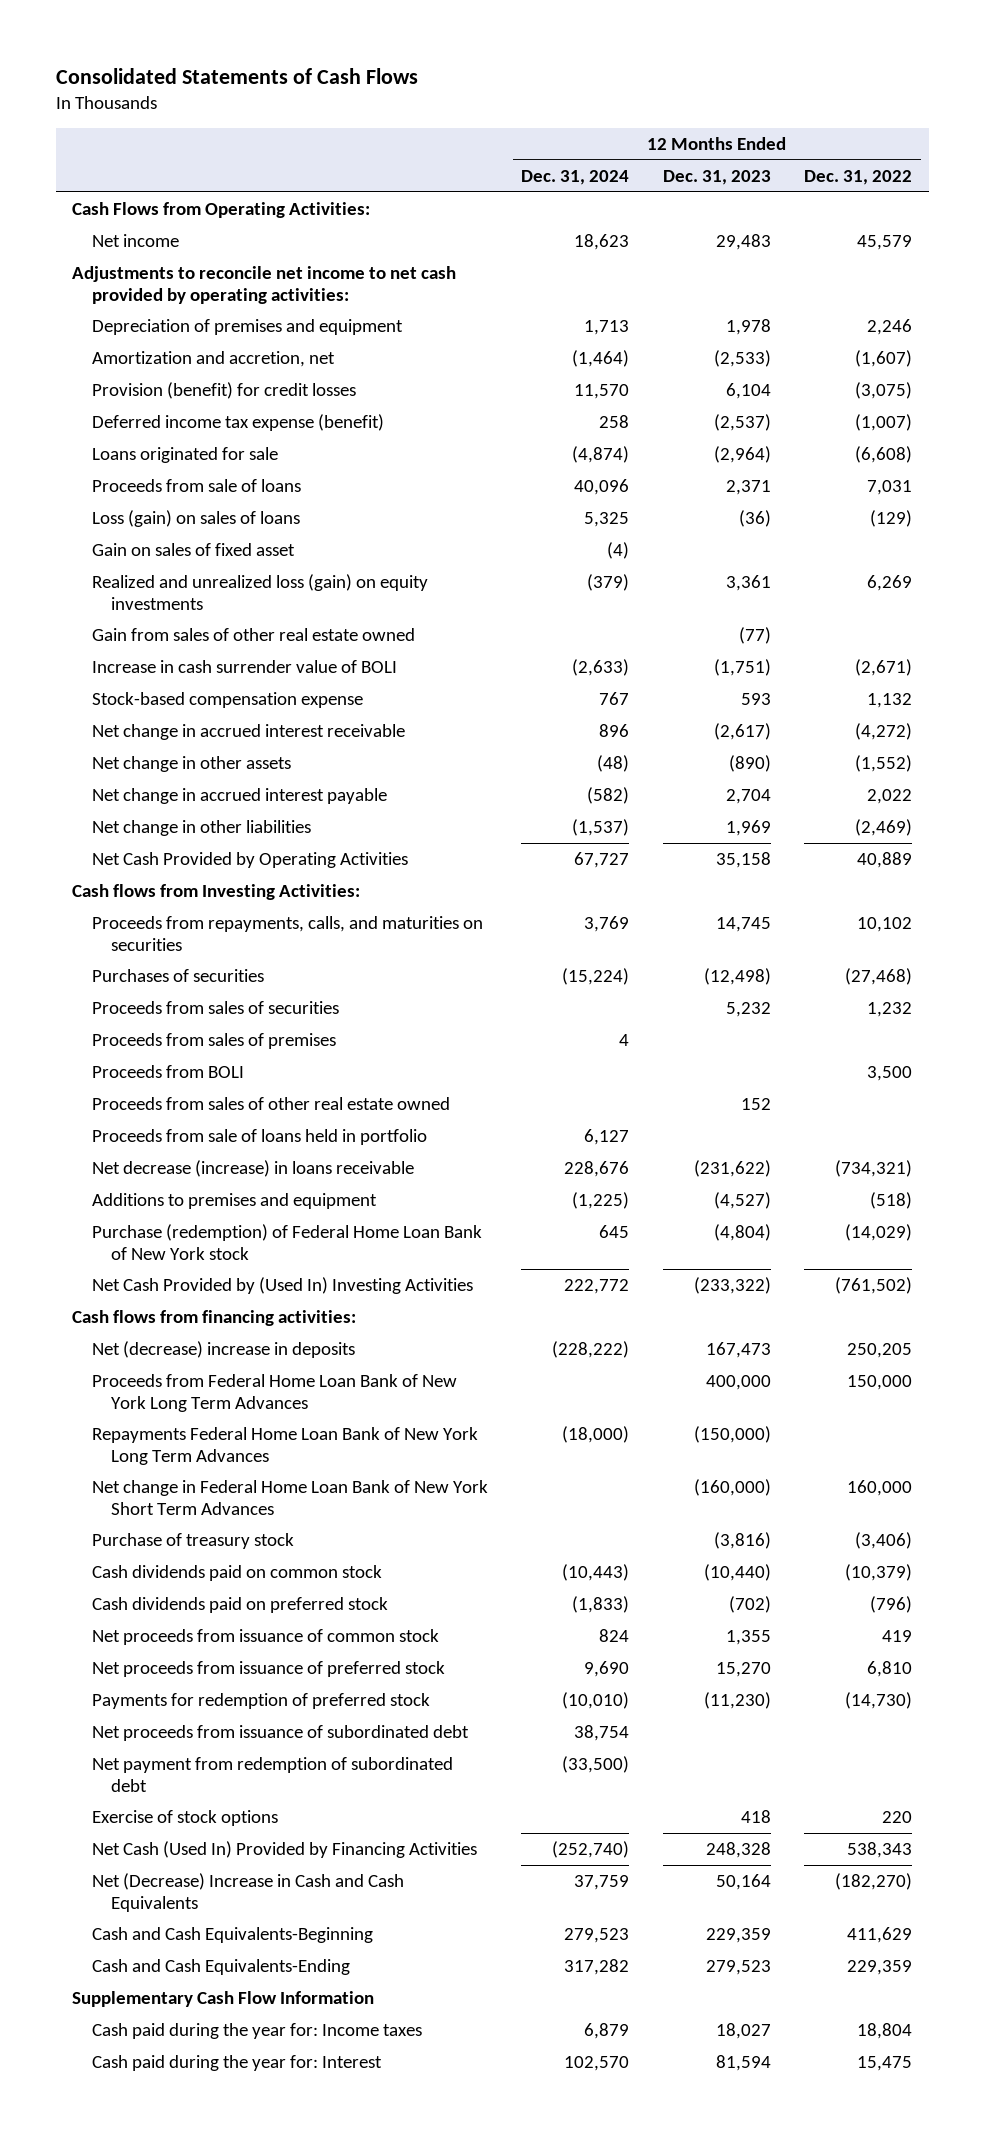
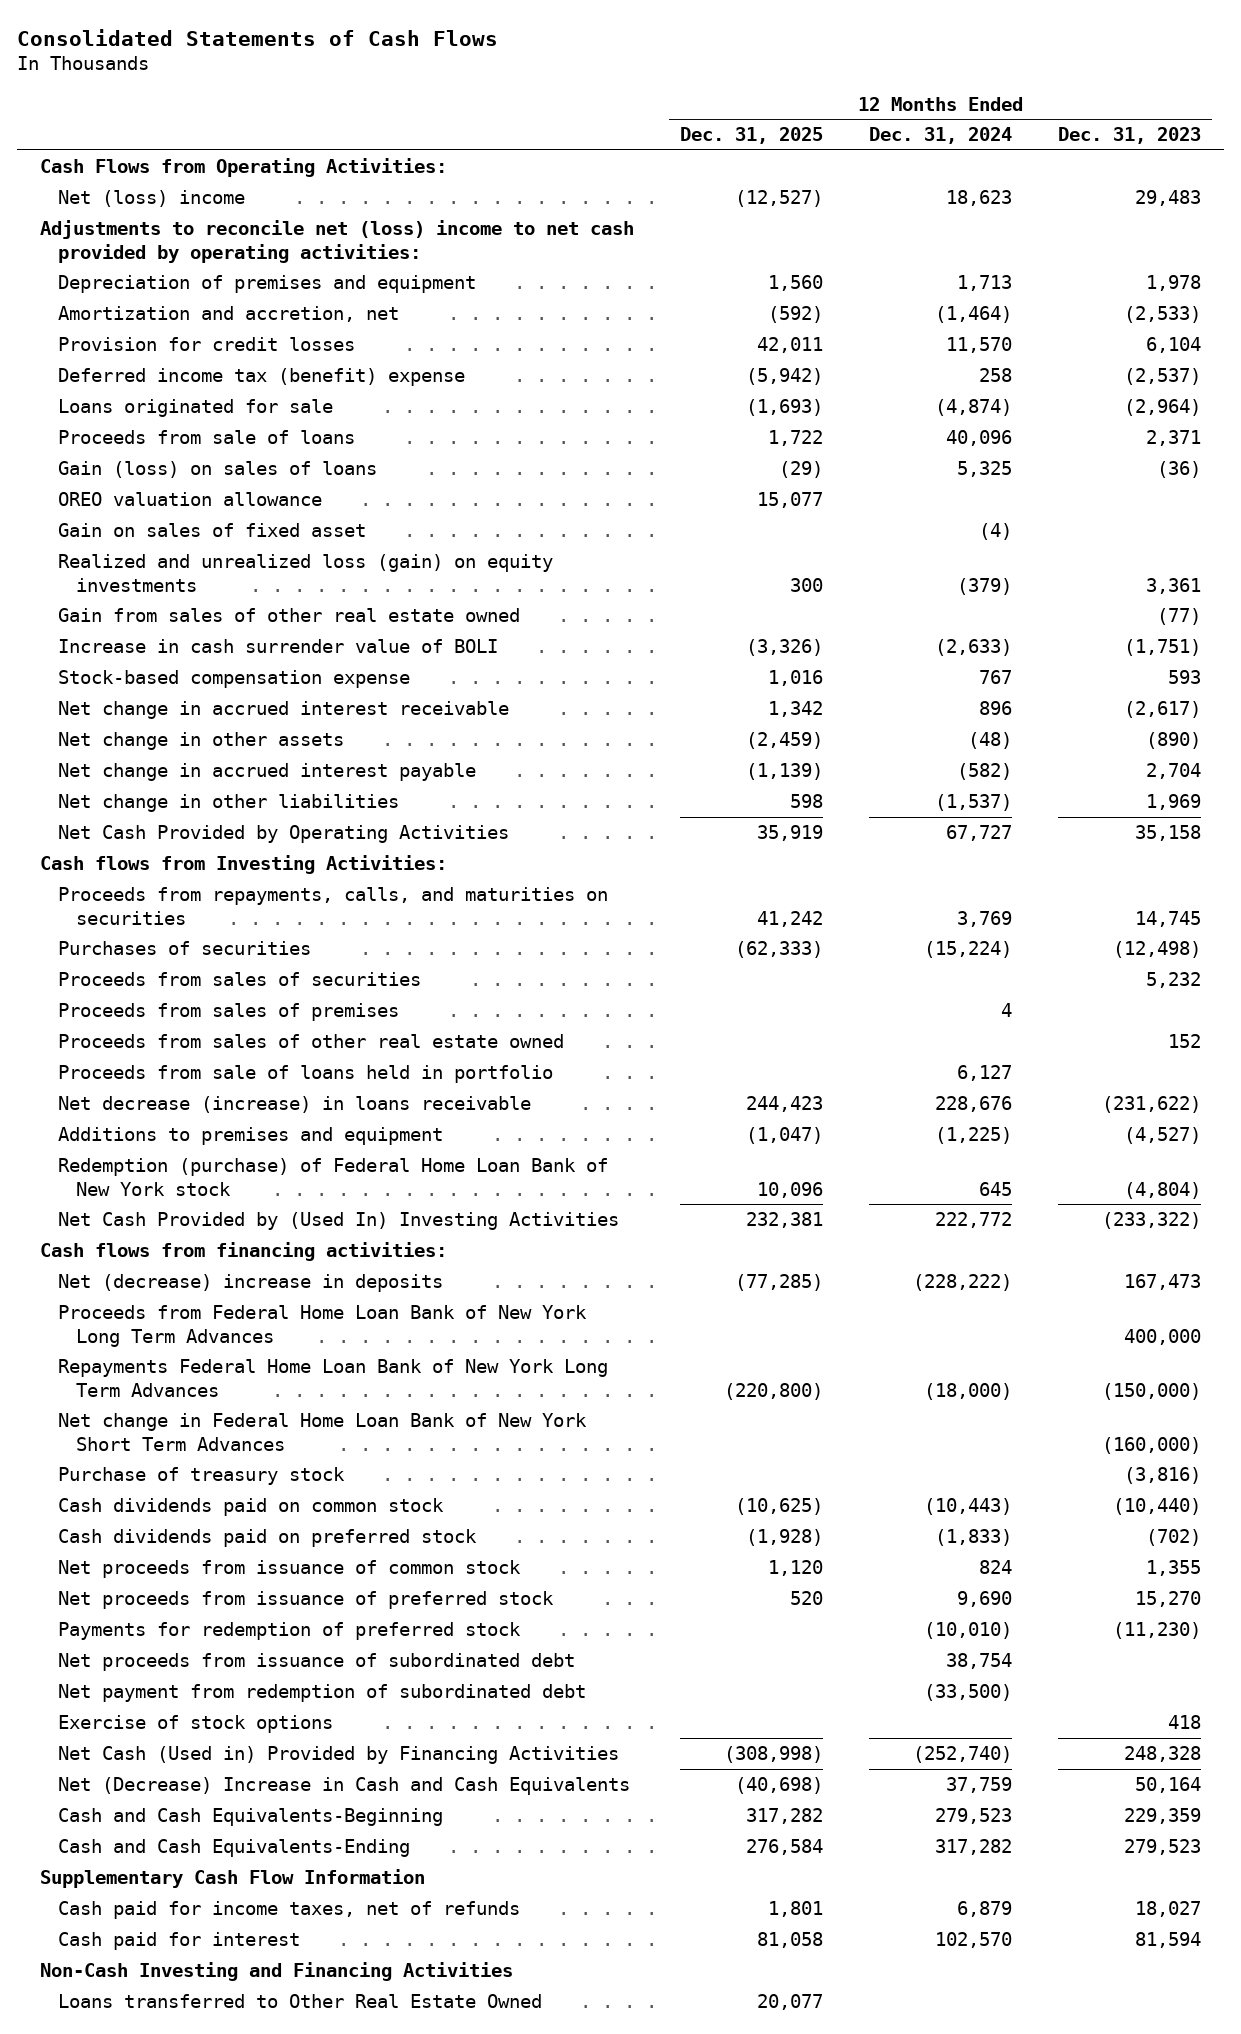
- | 12 Months Ended Dec. 31, 2024 | 12 Months Ended Dec. 31, 2023 | 12 Months Ended Dec. 31, 2022
+ | 12 Months Ended Dec. 31, 2025 | 12 Months Ended Dec. 31, 2024 | 12 Months Ended Dec. 31, 2023
- Net income | 18,623 | 29,483 | 45,579
- Adjustments to reconcile net income to net cash provided by operating activities:
+ Net (loss) income | (12,527) | 18,623 | 29,483
+ Adjustments to reconcile net (loss) income to net cash provided by operating activities:
- Provision (benefit) for credit losses | 11,570 | 6,104 | (3,075)
- Deferred income tax expense (benefit) | 258 | (2,537) | (1,007)
+ Provision for credit losses | 42,011 | 11,570 | 6,104
+ Deferred income tax (benefit) expense | (5,942) | 258 | (2,537)
- Loss (gain) on sales of loans | 5,325 | (36) | (129)
+ Gain (loss) on sales of loans | (29) | 5,325 | (36)
+ OREO valuation allowance | 15,077 | |
- Proceeds from BOLI | | | 3,500
- Purchase (redemption) of Federal Home Loan Bank of New York stock | 645 | (4,804) | (14,029)
+ Redemption (purchase) of Federal Home Loan Bank of New York stock | 10,096 | 645 | (4,804)
- Net Cash (Used In) Provided by Financing Activities | (252,740) | 248,328 | 538,343
+ Net Cash (Used in) Provided by Financing Activities | (308,998) | (252,740) | 248,328
- Cash paid during the year for: Income taxes | 6,879 | 18,027 | 18,804
- Cash paid during the year for: Interest | 102,570 | 81,594 | 15,475
+ Cash paid for income taxes, net of refunds | 1,801 | 6,879 | 18,027
+ Cash paid for interest | 81,058 | 102,570 | 81,594
+ Non-Cash Investing and Financing Activities
+ Loans transferred to Other Real Estate Owned | 20,077 | |

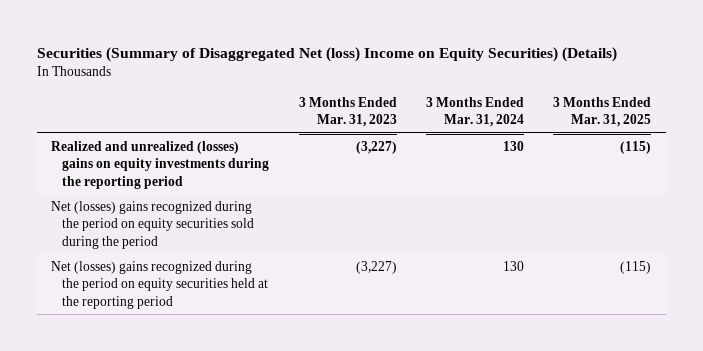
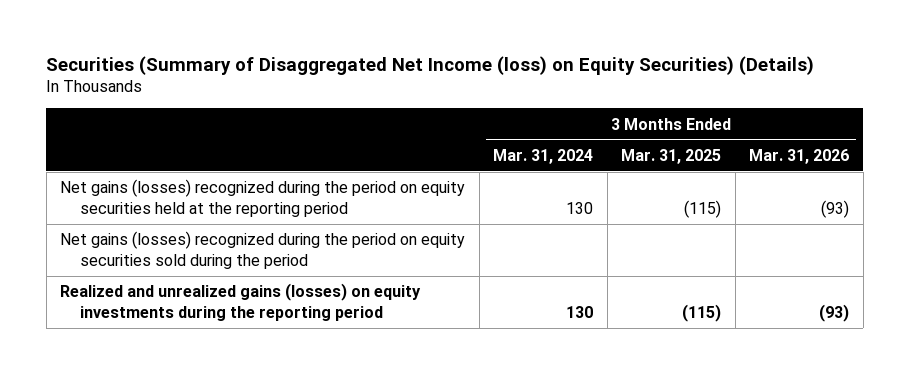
- Securities (Summary of Disaggregated Net (loss) Income on Equity Securities) (Details)
+ Securities (Summary of Disaggregated Net Income (loss) on Equity Securities) (Details)
- | 3 Months Ended Mar. 31, 2023 | 3 Months Ended Mar. 31, 2024 | 3 Months Ended Mar. 31, 2025
+ | 3 Months Ended Mar. 31, 2024 | 3 Months Ended Mar. 31, 2025 | 3 Months Ended Mar. 31, 2026
- Realized and unrealized (losses) gains on equity investments during the reporting period | (3,227) | 130 | (115)
- Net (losses) gains recognized during the period on equity securities sold during the period
- Net (losses) gains recognized during the period on equity securities held at the reporting period | (3,227) | 130 | (115)
+ Net gains (losses) recognized during the period on equity securities held at the reporting period | 130 | (115) | (93)
+ Net gains (losses) recognized during the period on equity securities sold during the period
+ Realized and unrealized gains (losses) on equity investments during the reporting period | 130 | (115) | (93)

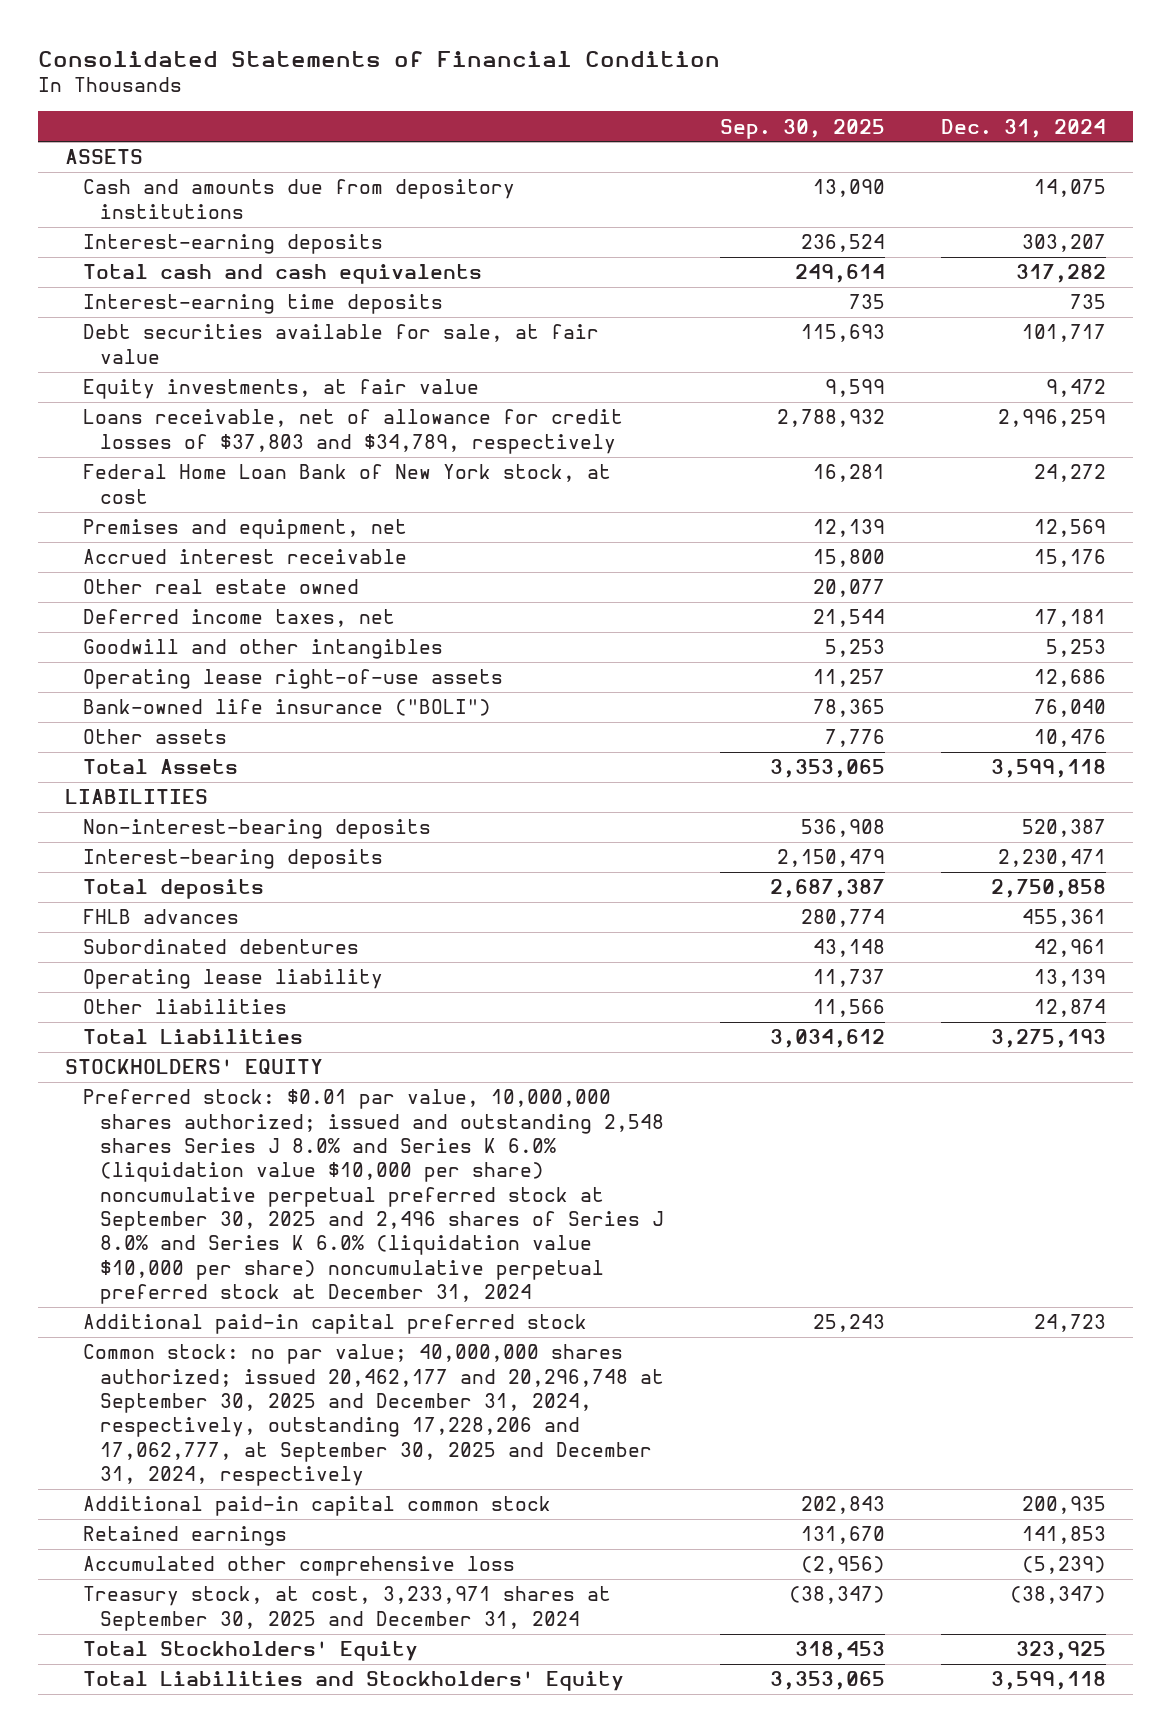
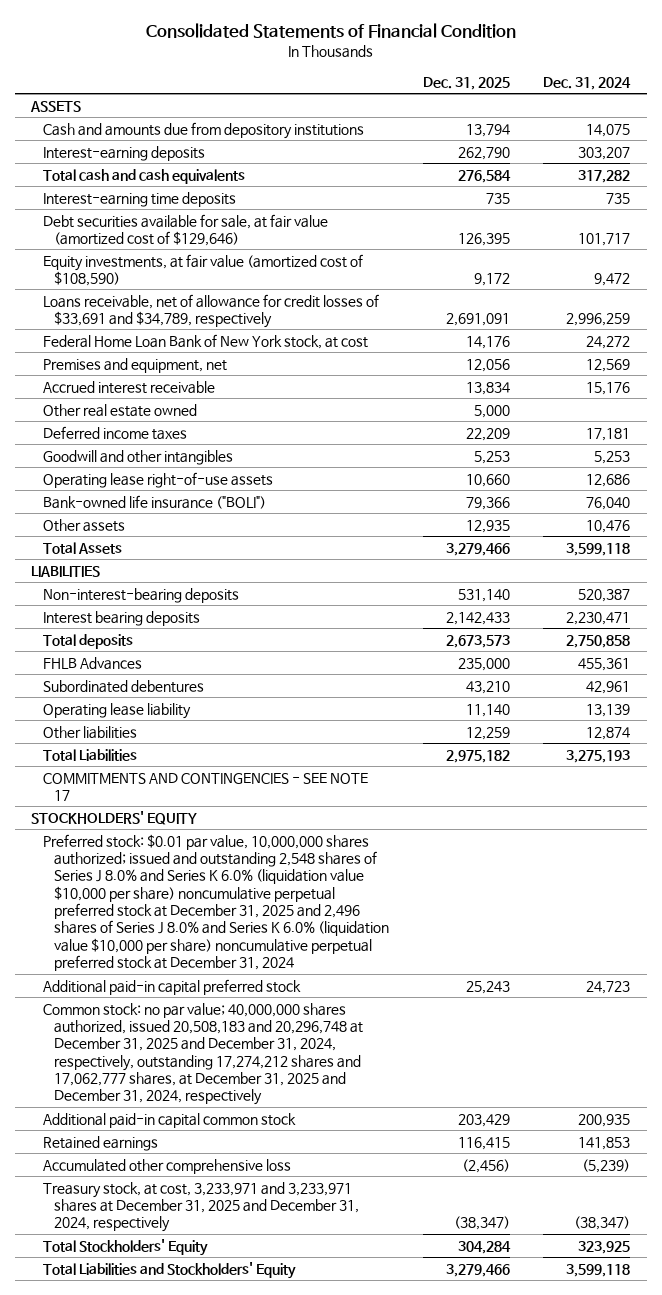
- | Sep. 30, 2025 | Dec. 31, 2024
+ | Dec. 31, 2025 | Dec. 31, 2024
- Debt securities available for sale, at fair value | 115,693 | 101,717
- Equity investments, at fair value | 9,599 | 9,472
- Loans receivable, net of allowance for credit losses of $37,803 and $34,789, respectively | 2,788,932 | 2,996,259
+ Debt securities available for sale, at fair value (amortized cost of $129,646) | 126,395 | 101,717
+ Equity investments, at fair value (amortized cost of $108,590) | 9,172 | 9,472
+ Loans receivable, net of allowance for credit losses of $33,691 and $34,789, respectively | 2,691,091 | 2,996,259
- Deferred income taxes, net | 21,544 | 17,181
+ Deferred income taxes | 22,209 | 17,181
- Interest-bearing deposits | 2,150,479 | 2,230,471
+ Interest bearing deposits | 2,142,433 | 2,230,471
- FHLB advances | 280,774 | 455,361
+ FHLB Advances | 235,000 | 455,361
+ COMMITMENTS AND CONTINGENCIES - SEE NOTE 17
- Preferred stock: $0.01 par value, 10,000,000 shares authorized; issued and outstanding 2,548 shares Series J 8.0% and Series K 6.0% (liquidation value $10,000 per share) noncumulative perpetual preferred stock at September 30, 2025 and 2,496 shares of Series J 8.0% and Series K 6.0% (liquidation value $10,000 per share) noncumulative perpetual preferred stock at December 31, 2024
+ Preferred stock: $0.01 par value, 10,000,000 shares authorized; issued and outstanding 2,548 shares of Series J 8.0% and Series K 6.0% (liquidation value $10,000 per share) noncumulative perpetual preferred stock at December 31, 2025 and 2,496 shares of Series J 8.0% and Series K 6.0% (liquidation value $10,000 per share) noncumulative perpetual preferred stock at December 31, 2024
- Common stock: no par value; 40,000,000 shares authorized; issued 20,462,177 and 20,296,748 at September 30, 2025 and December 31, 2024, respectively, outstanding 17,228,206 and 17,062,777, at September 30, 2025 and December 31, 2024, respectively
+ Common stock: no par value; 40,000,000 shares authorized, issued 20,508,183 and 20,296,748 at December 31, 2025 and December 31, 2024, respectively, outstanding 17,274,212 shares and 17,062,777 shares, at December 31, 2025 and December 31, 2024, respectively
- Treasury stock, at cost, 3,233,971 shares at September 30, 2025 and December 31, 2024 | (38,347) | (38,347)
+ Treasury stock, at cost, 3,233,971 and 3,233,971 shares at December 31, 2025 and December 31, 2024, respectively | (38,347) | (38,347)

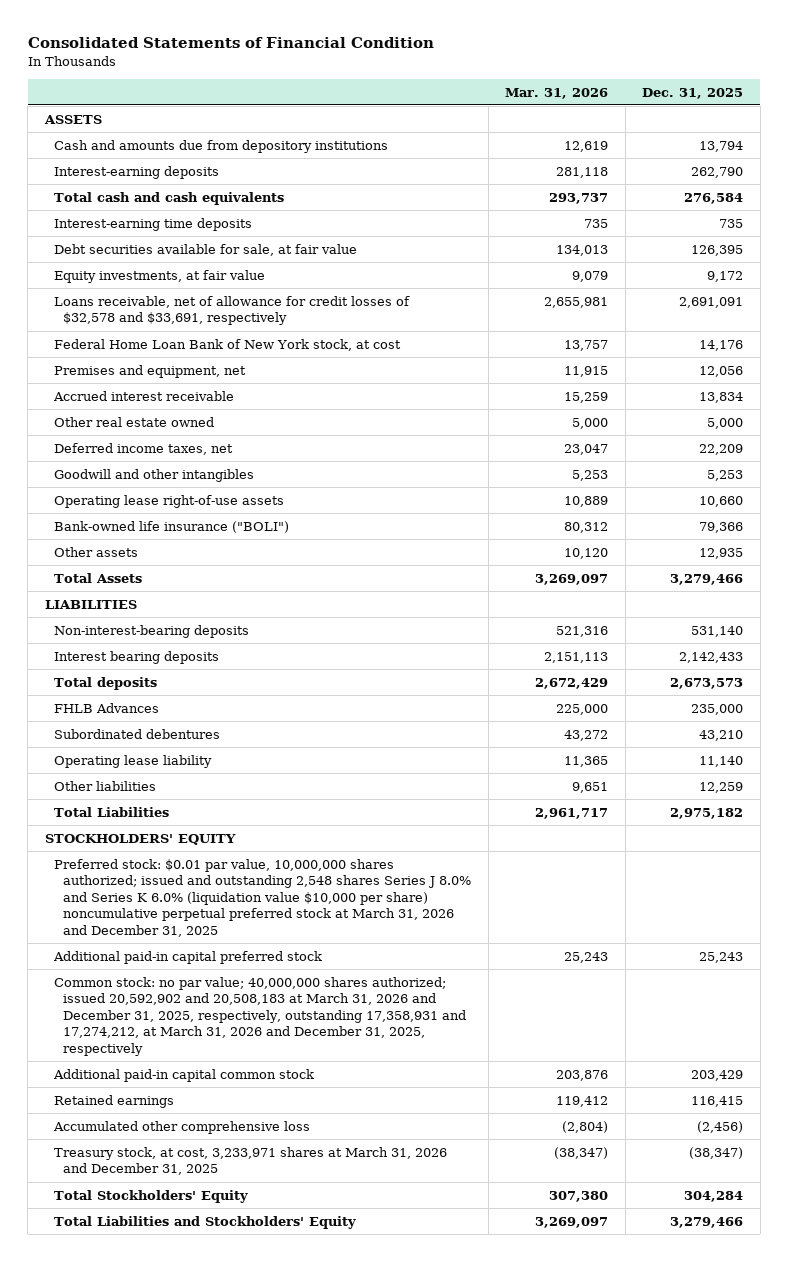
- | Dec. 31, 2025 | Dec. 31, 2024
+ | Mar. 31, 2026 | Dec. 31, 2025
- Debt securities available for sale, at fair value (amortized cost of $129,646) | 126,395 | 101,717
- Equity investments, at fair value (amortized cost of $108,590) | 9,172 | 9,472
- Loans receivable, net of allowance for credit losses of $33,691 and $34,789, respectively | 2,691,091 | 2,996,259
+ Debt securities available for sale, at fair value | 134,013 | 126,395
+ Equity investments, at fair value | 9,079 | 9,172
+ Loans receivable, net of allowance for credit losses of $32,578 and $33,691, respectively | 2,655,981 | 2,691,091
- Deferred income taxes | 22,209 | 17,181
+ Deferred income taxes, net | 23,047 | 22,209
- COMMITMENTS AND CONTINGENCIES - SEE NOTE 17
- Preferred stock: $0.01 par value, 10,000,000 shares authorized; issued and outstanding 2,548 shares of Series J 8.0% and Series K 6.0% (liquidation value $10,000 per share) noncumulative perpetual preferred stock at December 31, 2025 and 2,496 shares of Series J 8.0% and Series K 6.0% (liquidation value $10,000 per share) noncumulative perpetual preferred stock at December 31, 2024
+ Preferred stock: $0.01 par value, 10,000,000 shares authorized; issued and outstanding 2,548 shares Series J 8.0% and Series K 6.0% (liquidation value $10,000 per share) noncumulative perpetual preferred stock at March 31, 2026 and December 31, 2025
- Common stock: no par value; 40,000,000 shares authorized, issued 20,508,183 and 20,296,748 at December 31, 2025 and December 31, 2024, respectively, outstanding 17,274,212 shares and 17,062,777 shares, at December 31, 2025 and December 31, 2024, respectively
+ Common stock: no par value; 40,000,000 shares authorized; issued 20,592,902 and 20,508,183 at March 31, 2026 and December 31, 2025, respectively, outstanding 17,358,931 and 17,274,212, at March 31, 2026 and December 31, 2025, respectively
- Treasury stock, at cost, 3,233,971 and 3,233,971 shares at December 31, 2025 and December 31, 2024, respectively | (38,347) | (38,347)
+ Treasury stock, at cost, 3,233,971 shares at March 31, 2026 and December 31, 2025 | (38,347) | (38,347)

